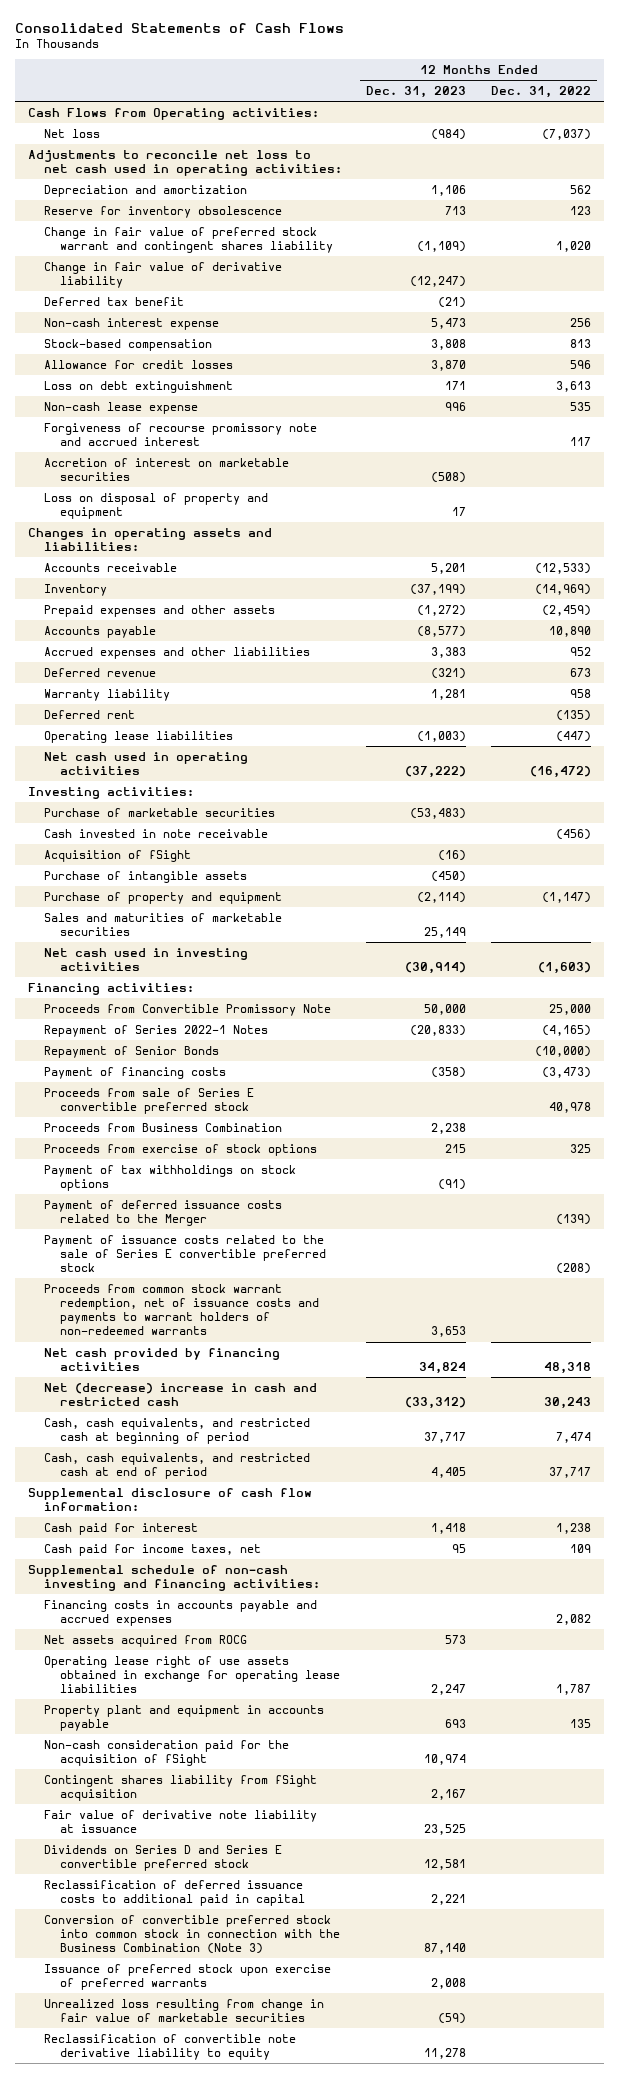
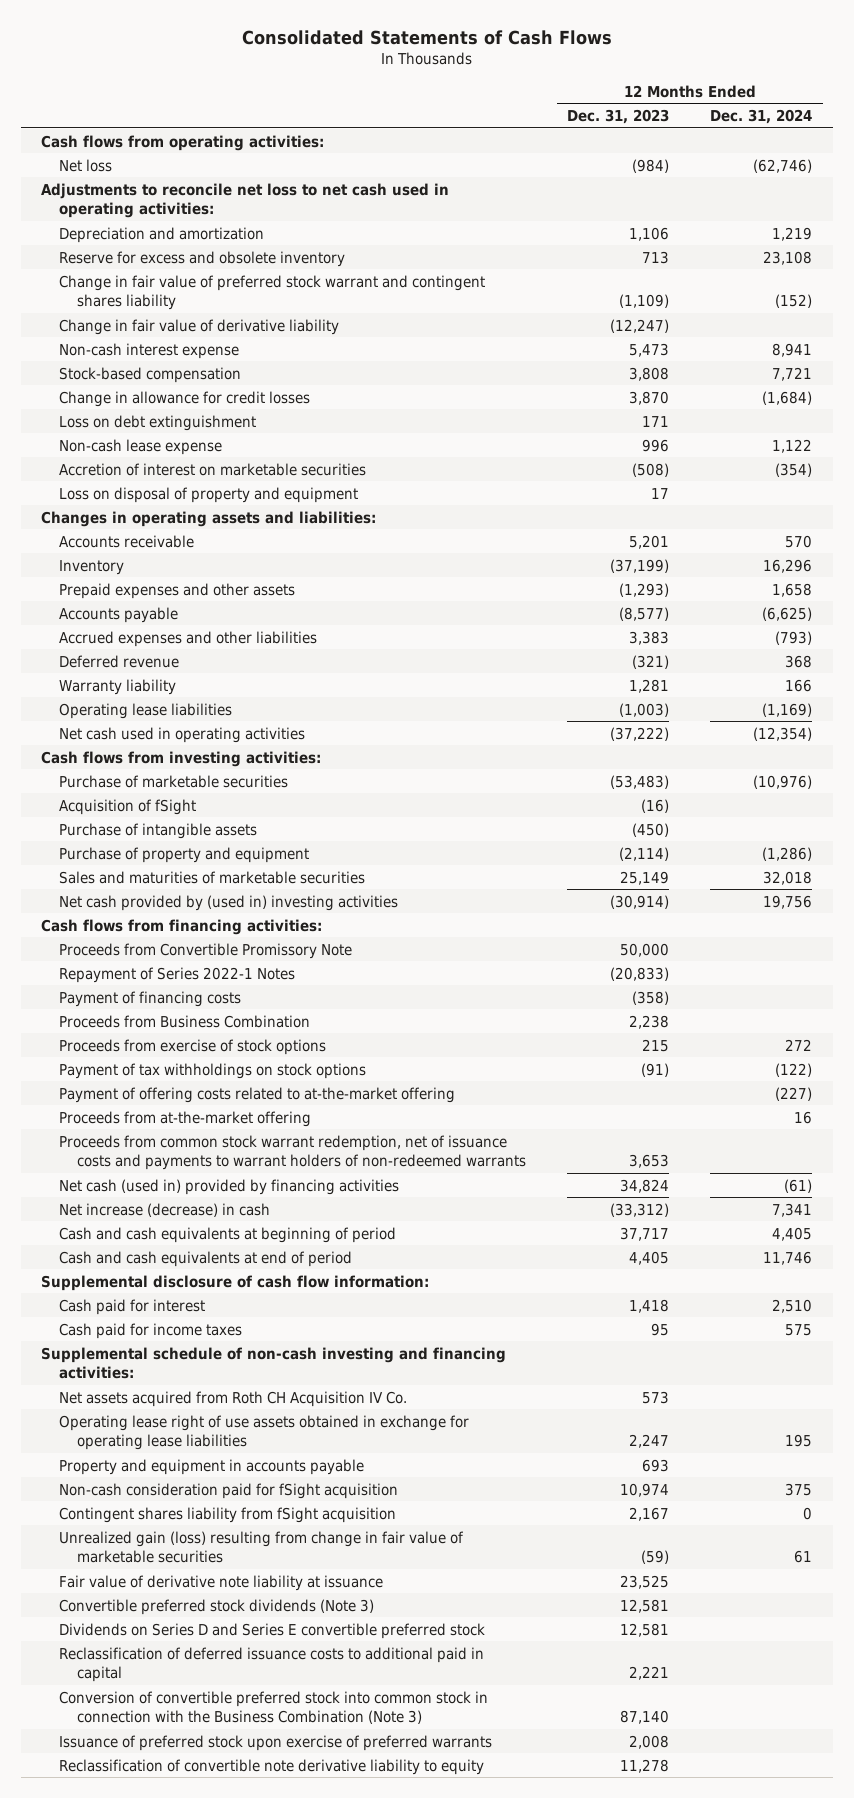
- | 12 Months Ended Dec. 31, 2023 | 12 Months Ended Dec. 31, 2022
+ | 12 Months Ended Dec. 31, 2023 | 12 Months Ended Dec. 31, 2024
- Cash Flows from Operating activities:
+ Cash flows from operating activities:
- Reserve for inventory obsolescence | 713 | 123
+ Reserve for excess and obsolete inventory | 713 | 23,108
- Deferred tax benefit | (21) |
- Allowance for credit losses | 3,870 | 596
+ Change in allowance for credit losses | 3,870 | (1,684)
- Forgiveness of recourse promissory note and accrued interest | | 117
- Prepaid expenses and other assets | (1,272) | (2,459)
+ Prepaid expenses and other assets | (1,293) | 1,658
- Deferred rent | | (135)
- Investing activities:
+ Cash flows from investing activities:
- Cash invested in note receivable | | (456)
- Net cash used in investing activities | (30,914) | (1,603)
- Financing activities:
+ Net cash provided by (used in) investing activities | (30,914) | 19,756
+ Cash flows from financing activities:
- Repayment of Senior Bonds | | (10,000)
- Proceeds from sale of Series E convertible preferred stock | | 40,978
- Payment of deferred issuance costs related to the Merger | | (139)
- Payment of issuance costs related to the sale of Series E convertible preferred stock | | (208)
+ Payment of offering costs related to at-the-market offering | | (227)
+ Proceeds from at-the-market offering | | 16
- Net cash provided by financing activities | 34,824 | 48,318
- Net (decrease) increase in cash and restricted cash | (33,312) | 30,243
- Cash, cash equivalents, and restricted cash at beginning of period | 37,717 | 7,474
- Cash, cash equivalents, and restricted cash at end of period | 4,405 | 37,717
+ Net cash (used in) provided by financing activities | 34,824 | (61)
+ Net increase (decrease) in cash | (33,312) | 7,341
+ Cash and cash equivalents at beginning of period | 37,717 | 4,405
+ Cash and cash equivalents at end of period | 4,405 | 11,746
- Cash paid for income taxes, net | 95 | 109
+ Cash paid for income taxes | 95 | 575
- Financing costs in accounts payable and accrued expenses | | 2,082
- Net assets acquired from ROCG | 573 |
+ Net assets acquired from Roth CH Acquisition IV Co. | 573 |
- Property plant and equipment in accounts payable | 693 | 135
- Non-cash consideration paid for the acquisition of fSight | 10,974 |
+ Property and equipment in accounts payable | 693 |
+ Non-cash consideration paid for fSight acquisition | 10,974 | 375
+ Unrealized gain (loss) resulting from change in fair value of marketable securities | (59) | 61
+ Convertible preferred stock dividends (Note 3) | 12,581 |
- Unrealized loss resulting from change in fair value of marketable securities | (59) |

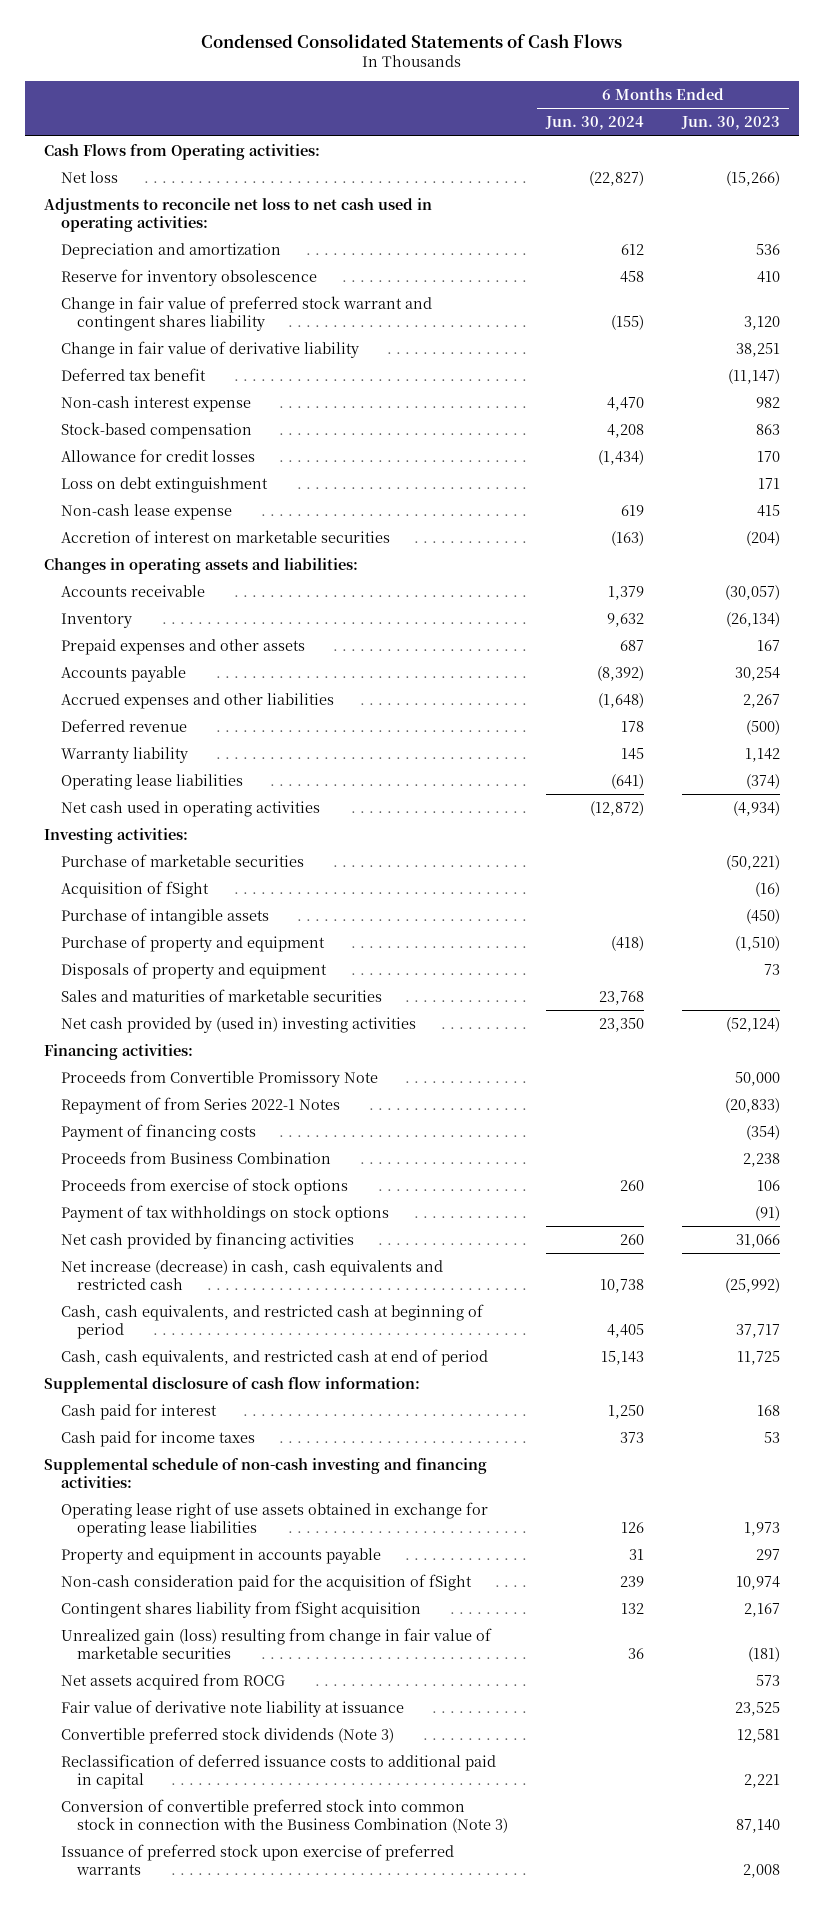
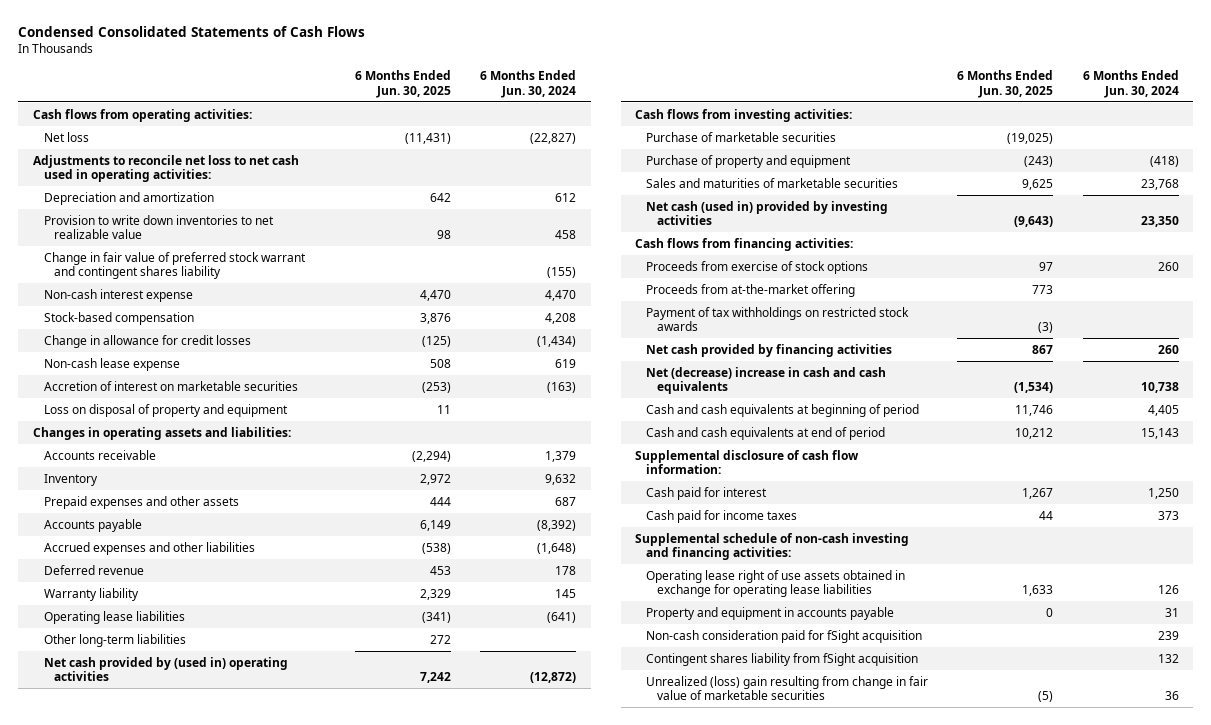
- | 6 Months Ended Jun. 30, 2024 | 6 Months Ended Jun. 30, 2023
+ | 6 Months Ended Jun. 30, 2025 | 6 Months Ended Jun. 30, 2024
- Cash Flows from Operating activities:
+ Cash flows from operating activities:
- Reserve for inventory obsolescence | 458 | 410
+ Provision to write down inventories to net realizable value | 98 | 458
- Change in fair value of derivative liability | | 38,251
- Deferred tax benefit | | (11,147)
- Allowance for credit losses | (1,434) | 170
- Loss on debt extinguishment | | 171
+ Change in allowance for credit losses | (125) | (1,434)
+ Loss on disposal of property and equipment | 11 |
- Net cash used in operating activities | (12,872) | (4,934)
- Investing activities:
+ Other long-term liabilities | 272 |
+ Net cash provided by (used in) operating activities | 7,242 | (12,872)
+ Cash flows from investing activities:
- Acquisition of fSight | | (16)
- Purchase of intangible assets | | (450)
- Disposals of property and equipment | | 73
- Net cash provided by (used in) investing activities | 23,350 | (52,124)
- Financing activities:
- Proceeds from Convertible Promissory Note | | 50,000
- Repayment of from Series 2022-1 Notes | | (20,833)
- Payment of financing costs | | (354)
- Proceeds from Business Combination | | 2,238
+ Net cash (used in) provided by investing activities | (9,643) | 23,350
+ Cash flows from financing activities:
- Payment of tax withholdings on stock options | | (91)
+ Proceeds from at-the-market offering | 773 |
+ Payment of tax withholdings on restricted stock awards | (3) |
- Net increase (decrease) in cash, cash equivalents and restricted cash | 10,738 | (25,992)
- Cash, cash equivalents, and restricted cash at beginning of period | 4,405 | 37,717
- Cash, cash equivalents, and restricted cash at end of period | 15,143 | 11,725
+ Net (decrease) increase in cash and cash equivalents | (1,534) | 10,738
+ Cash and cash equivalents at beginning of period | 11,746 | 4,405
+ Cash and cash equivalents at end of period | 10,212 | 15,143
- Non-cash consideration paid for the acquisition of fSight | 239 | 10,974
+ Non-cash consideration paid for fSight acquisition | | 239
- Unrealized gain (loss) resulting from change in fair value of marketable securities | 36 | (181)
- Net assets acquired from ROCG | | 573
- Fair value of derivative note liability at issuance | | 23,525
- Convertible preferred stock dividends (Note 3) | | 12,581
- Reclassification of deferred issuance costs to additional paid in capital | | 2,221
- Conversion of convertible preferred stock into common stock in connection with the Business Combination (Note 3) | | 87,140
- Issuance of preferred stock upon exercise of preferred warrants | | 2,008
+ Unrealized (loss) gain resulting from change in fair value of marketable securities | (5) | 36

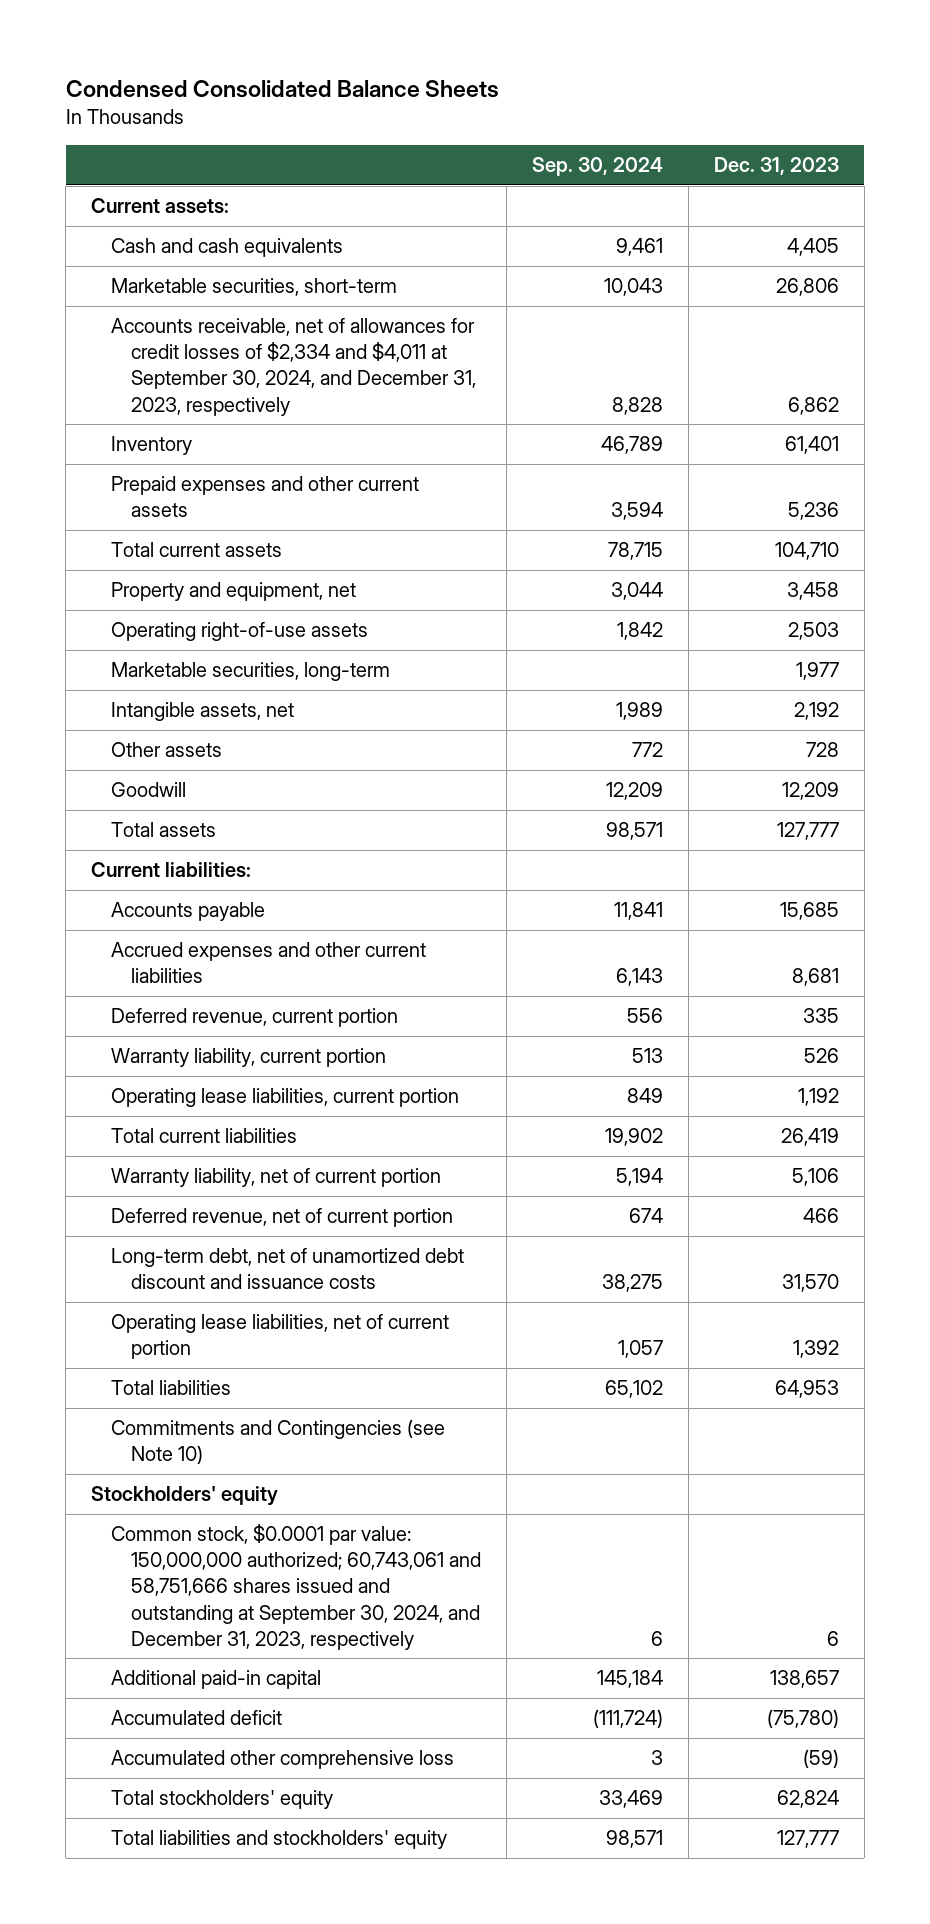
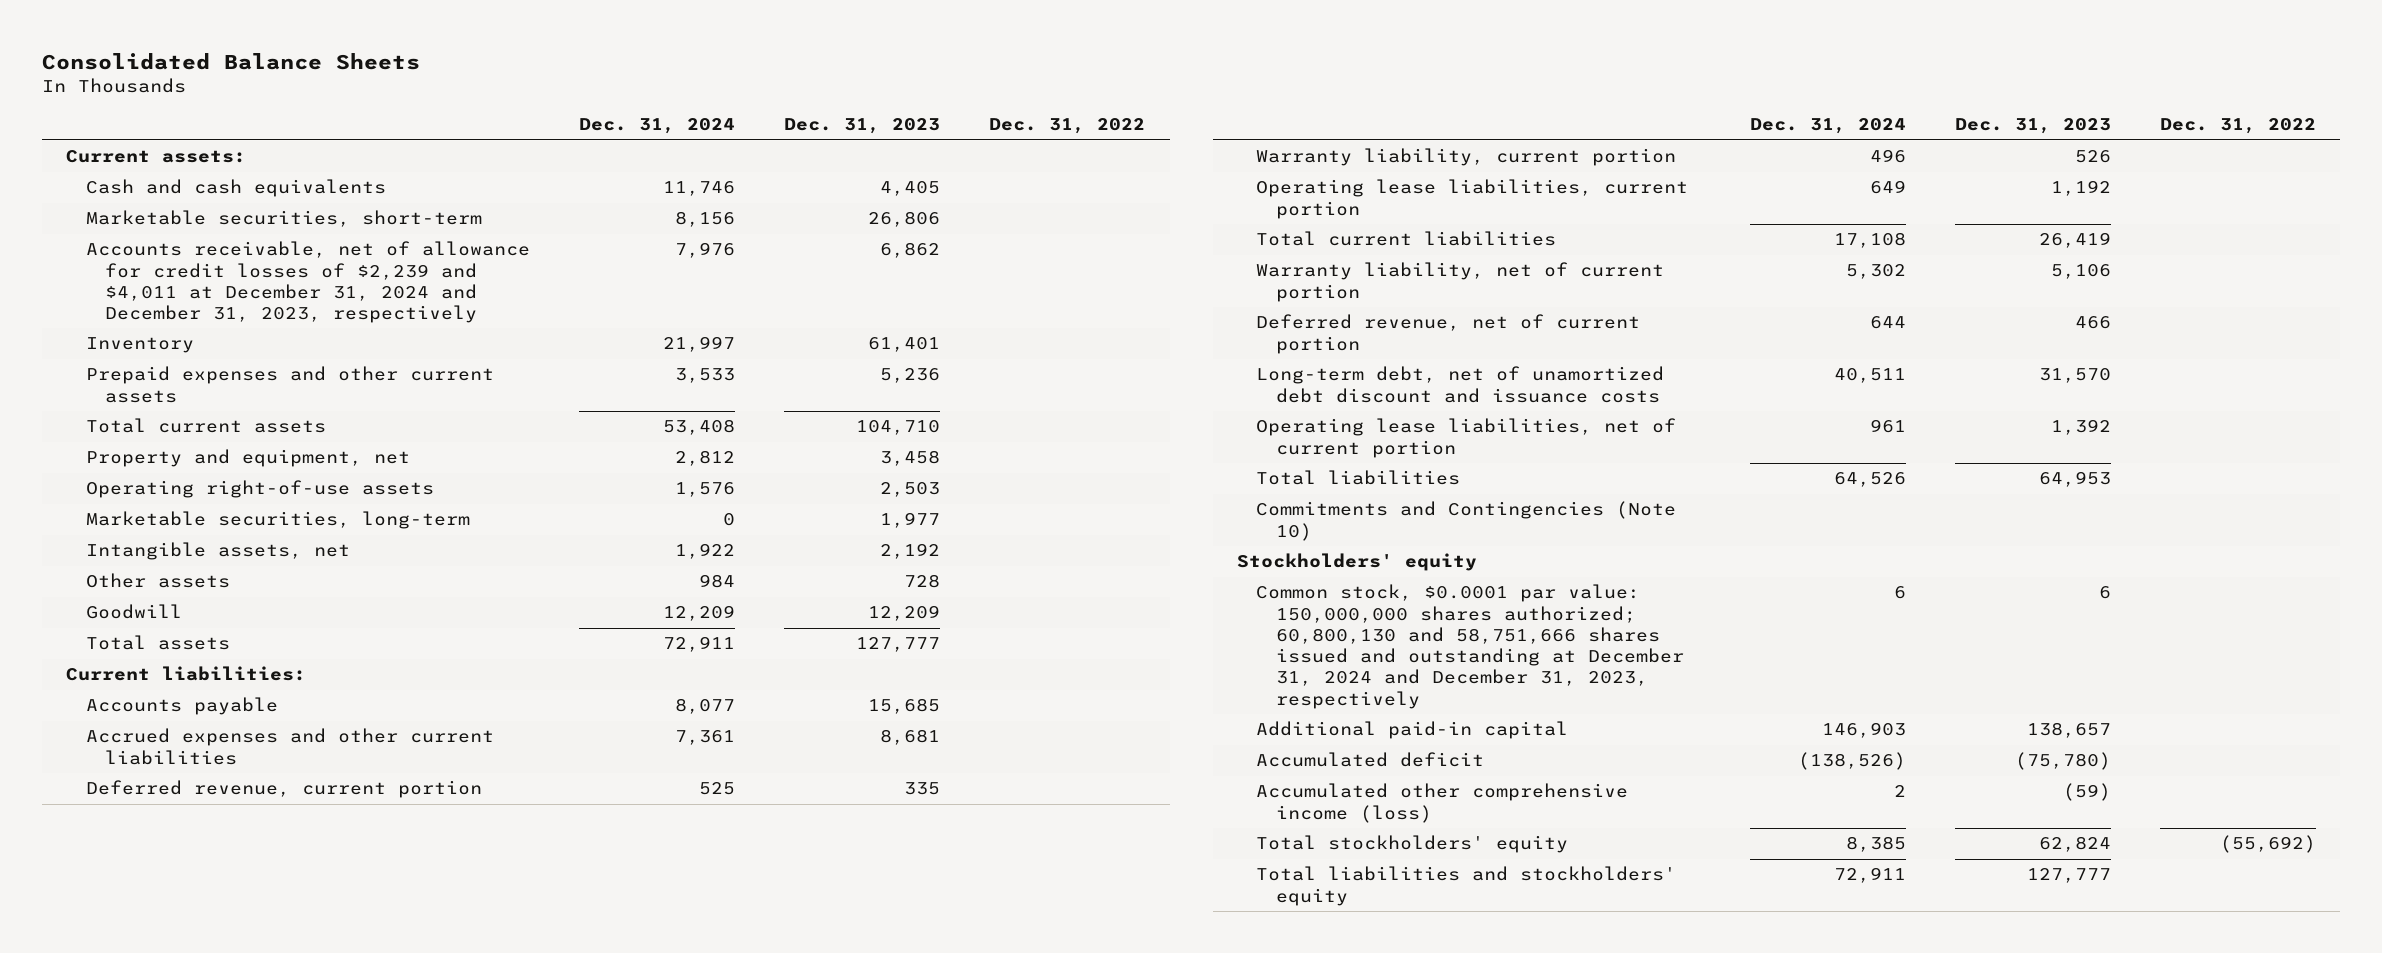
- Condensed Consolidated Balance Sheets
+ Consolidated Balance Sheets
- | Sep. 30, 2024 | Dec. 31, 2023
+ | Dec. 31, 2024 | Dec. 31, 2023 | Dec. 31, 2022
- Accounts receivable, net of allowances for credit losses of $2,334 and $4,011 at September 30, 2024, and December 31, 2023, respectively | 8,828 | 6,862
+ Accounts receivable, net of allowance for credit losses of $2,239 and $4,011 at December 31, 2024 and December 31, 2023, respectively | 7,976 | 6,862 |
- Commitments and Contingencies (see Note 10)
+ Commitments and Contingencies (Note 10)
- Common stock, $0.0001 par value: 150,000,000 authorized; 60,743,061 and 58,751,666 shares issued and outstanding at September 30, 2024, and December 31, 2023, respectively | 6 | 6
+ Common stock, $0.0001 par value: 150,000,000 shares authorized; 60,800,130 and 58,751,666 shares issued and outstanding at December 31, 2024 and December 31, 2023, respectively | 6 | 6 |
- Accumulated other comprehensive loss | 3 | (59)
+ Accumulated other comprehensive income (loss) | 2 | (59) |

